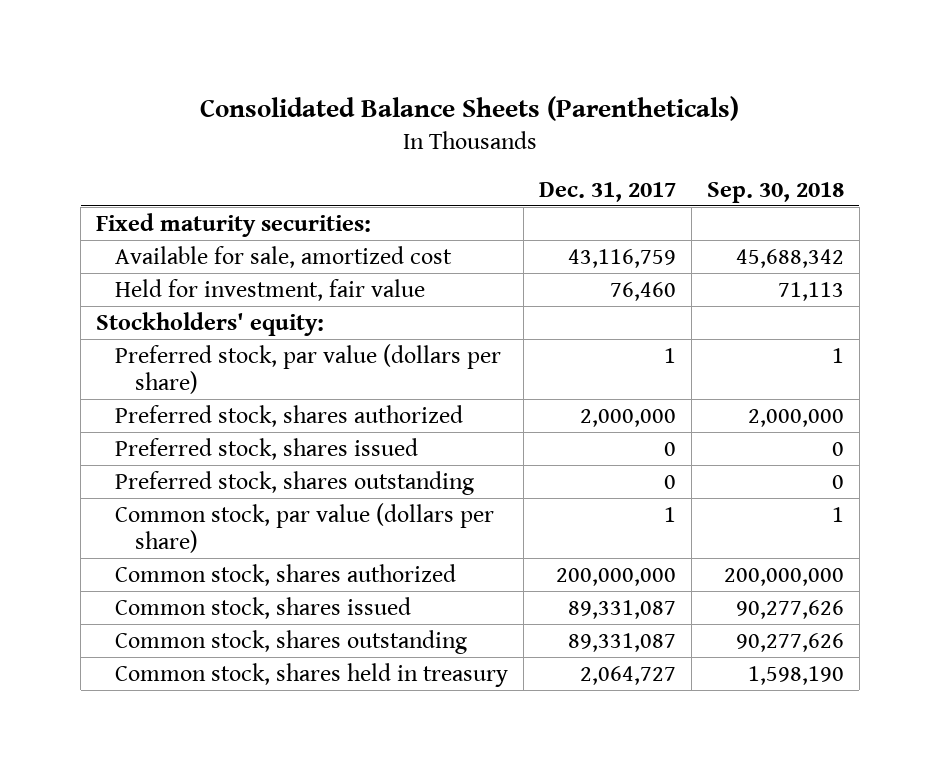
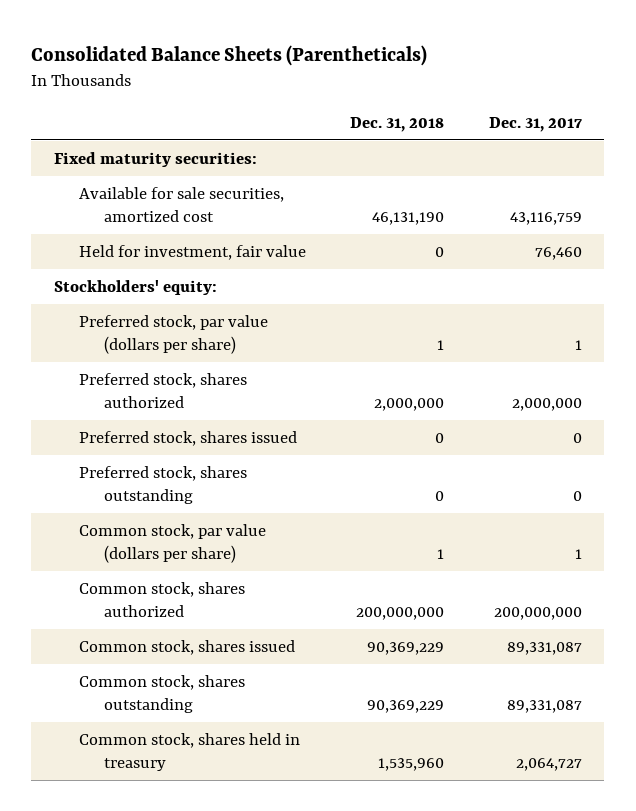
- | Dec. 31, 2017 | Sep. 30, 2018
+ | Dec. 31, 2018 | Dec. 31, 2017
- Available for sale, amortized cost | 43,116,759 | 45,688,342
+ Available for sale securities, amortized cost | 46,131,190 | 43,116,759

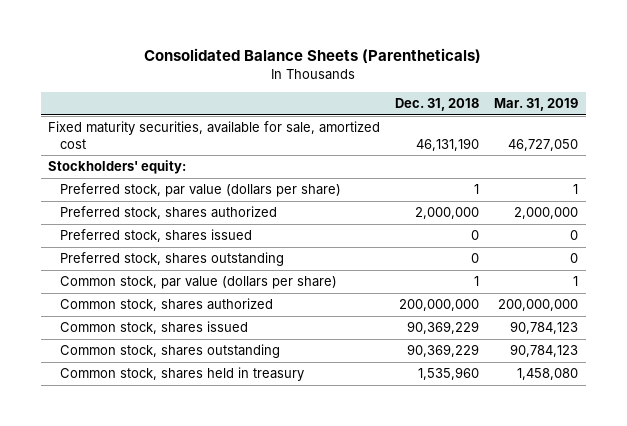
- | Dec. 31, 2018 | Dec. 31, 2017
+ | Dec. 31, 2018 | Mar. 31, 2019
- Fixed maturity securities:
- Available for sale securities, amortized cost | 46,131,190 | 43,116,759
- Held for investment, fair value | 0 | 76,460
+ Fixed maturity securities, available for sale, amortized cost | 46,131,190 | 46,727,050

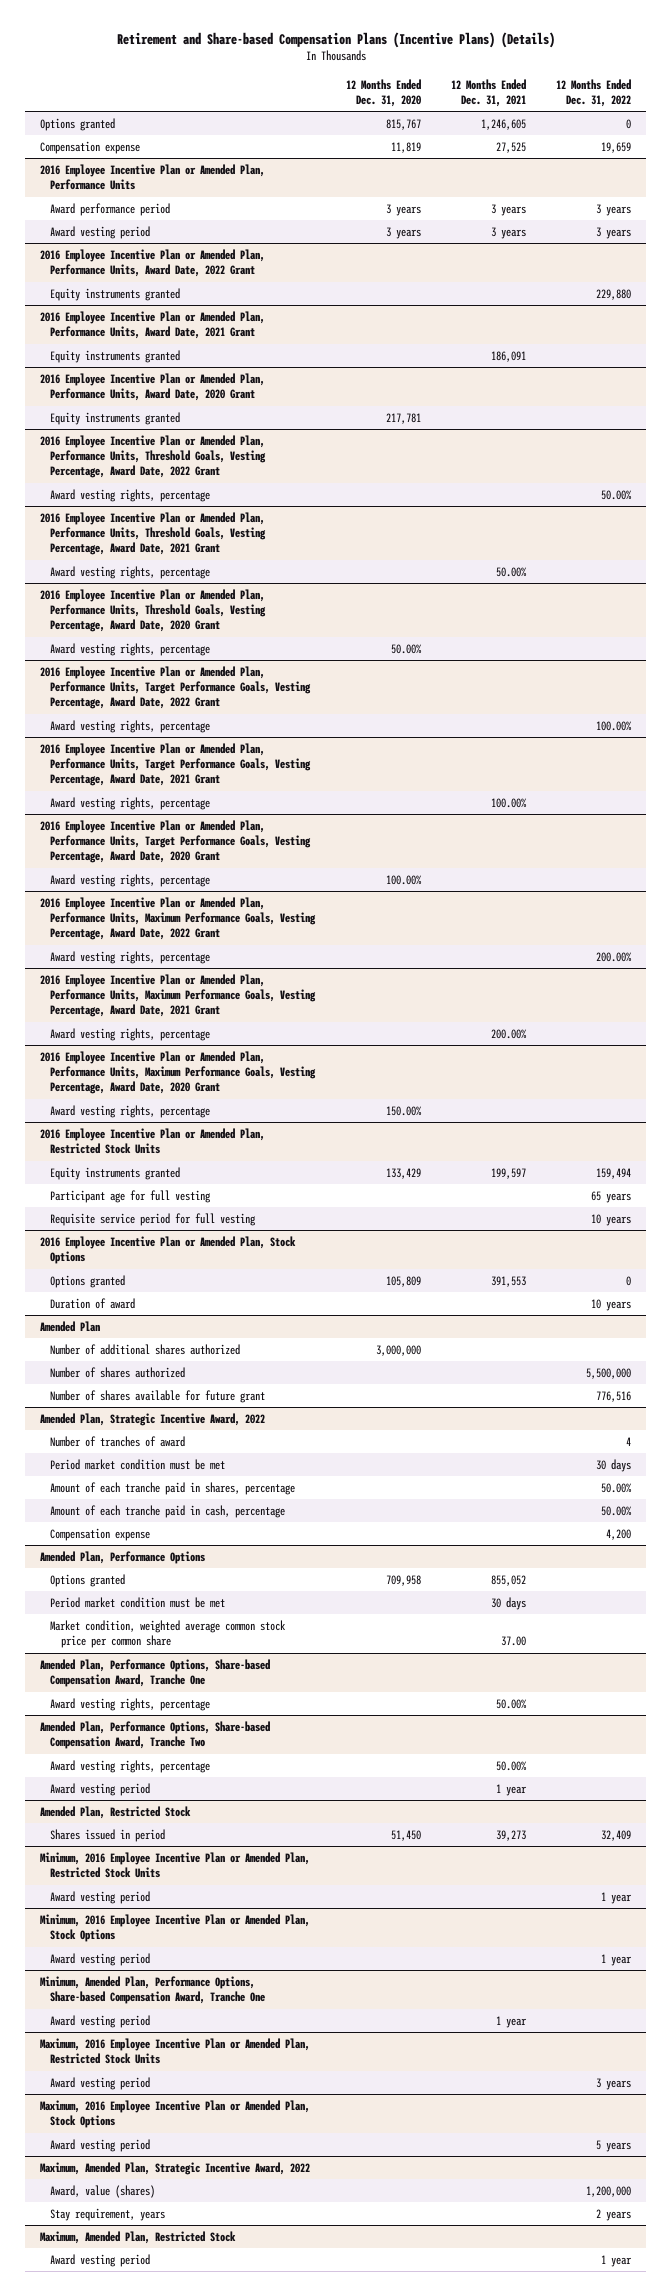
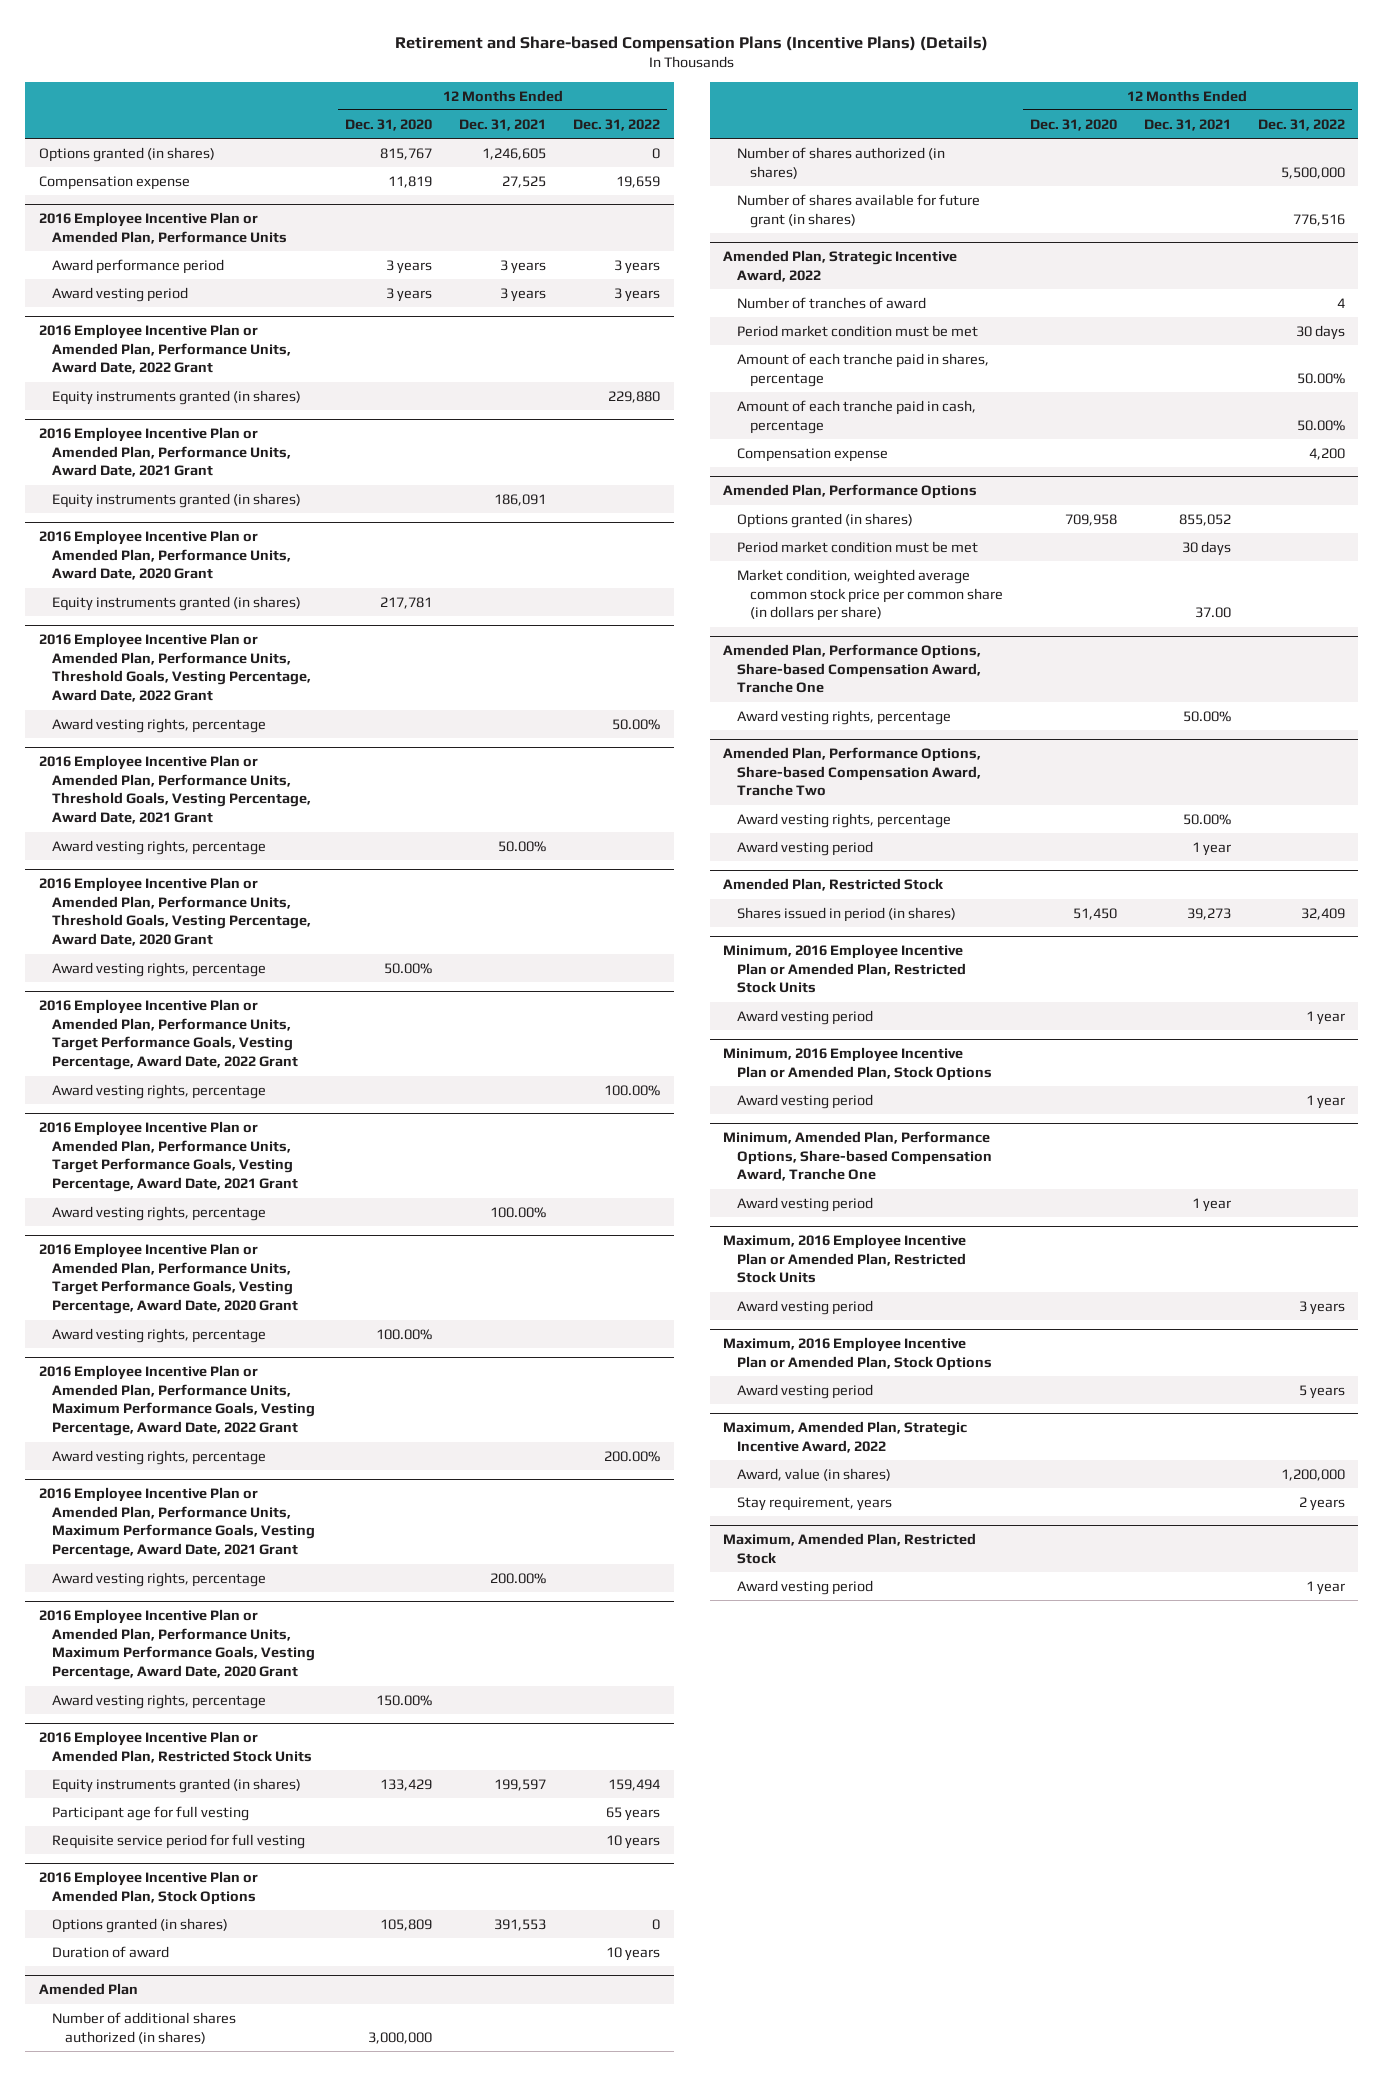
- Options granted | 815,767 | 1,246,605 | 0
+ Options granted (in shares) | 815,767 | 1,246,605 | 0
@ 2016 Employee Incentive Plan or Amended Plan, Performance Units, Award Date, 2022 Grant
- Equity instruments granted | | | 229,880
+ Equity instruments granted (in shares) | | | 229,880
@ 2016 Employee Incentive Plan or Amended Plan, Performance Units, Award Date, 2021 Grant
- Equity instruments granted | | 186,091 |
+ Equity instruments granted (in shares) | | 186,091 |
@ 2016 Employee Incentive Plan or Amended Plan, Performance Units, Award Date, 2020 Grant
- Equity instruments granted | 217,781 | |
+ Equity instruments granted (in shares) | 217,781 | |
@ 2016 Employee Incentive Plan or Amended Plan, Restricted Stock Units
- Equity instruments granted | 133,429 | 199,597 | 159,494
+ Equity instruments granted (in shares) | 133,429 | 199,597 | 159,494
@ 2016 Employee Incentive Plan or Amended Plan, Stock Options
- Options granted | 105,809 | 391,553 | 0
+ Options granted (in shares) | 105,809 | 391,553 | 0
@ Amended Plan
- Number of additional shares authorized | 3,000,000 | |
- Number of shares authorized | | | 5,500,000
- Number of shares available for future grant | | | 776,516
+ Number of additional shares authorized (in shares) | 3,000,000 | |
+ Number of shares authorized (in shares) | | | 5,500,000
+ Number of shares available for future grant (in shares) | | | 776,516
@ Amended Plan, Performance Options
- Options granted | 709,958 | 855,052 |
+ Options granted (in shares) | 709,958 | 855,052 |
- Market condition, weighted average common stock price per common share | | 37.00 |
+ Market condition, weighted average common stock price per common share (in dollars per share) | | 37.00 |
@ Amended Plan, Restricted Stock
- Shares issued in period | 51,450 | 39,273 | 32,409
+ Shares issued in period (in shares) | 51,450 | 39,273 | 32,409
@ Maximum, Amended Plan, Strategic Incentive Award, 2022
- Award, value (shares) | | | 1,200,000
+ Award, value (in shares) | | | 1,200,000

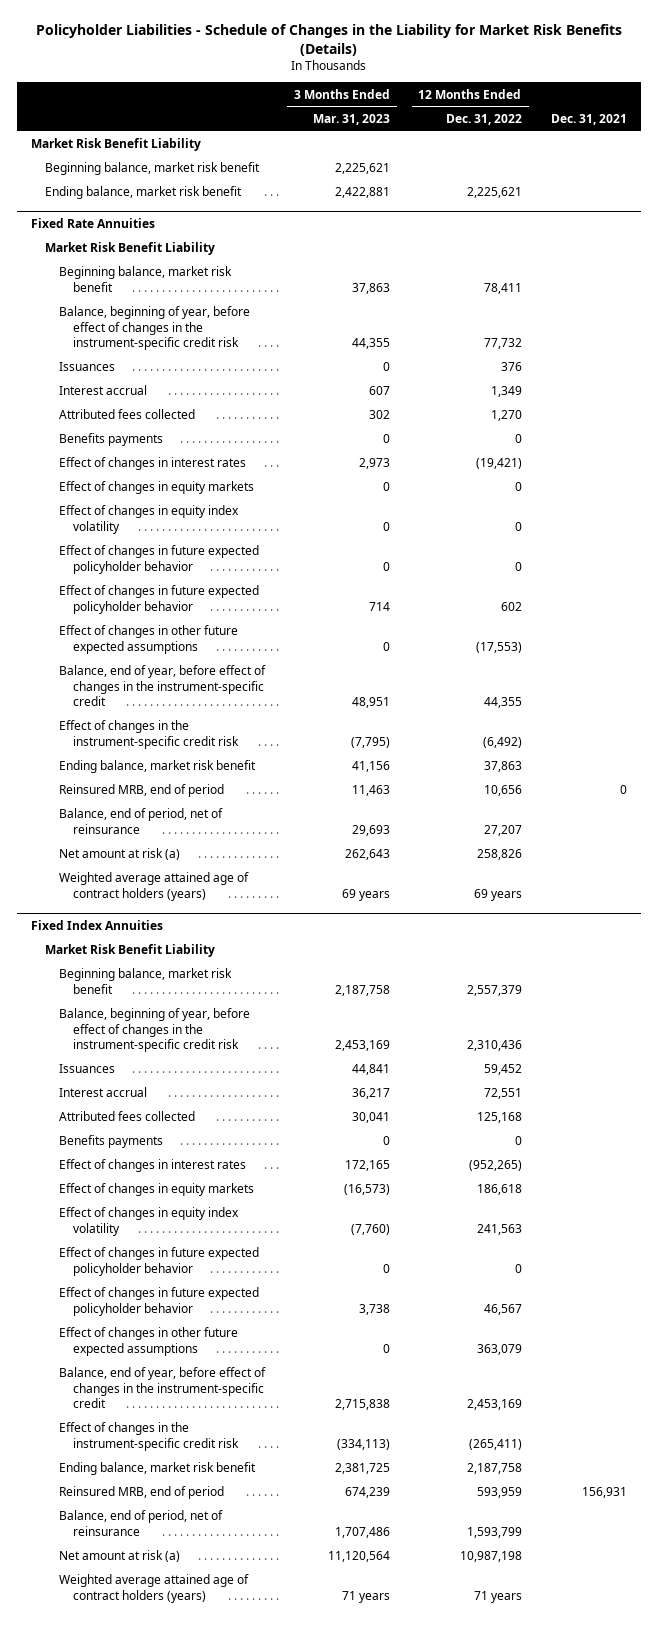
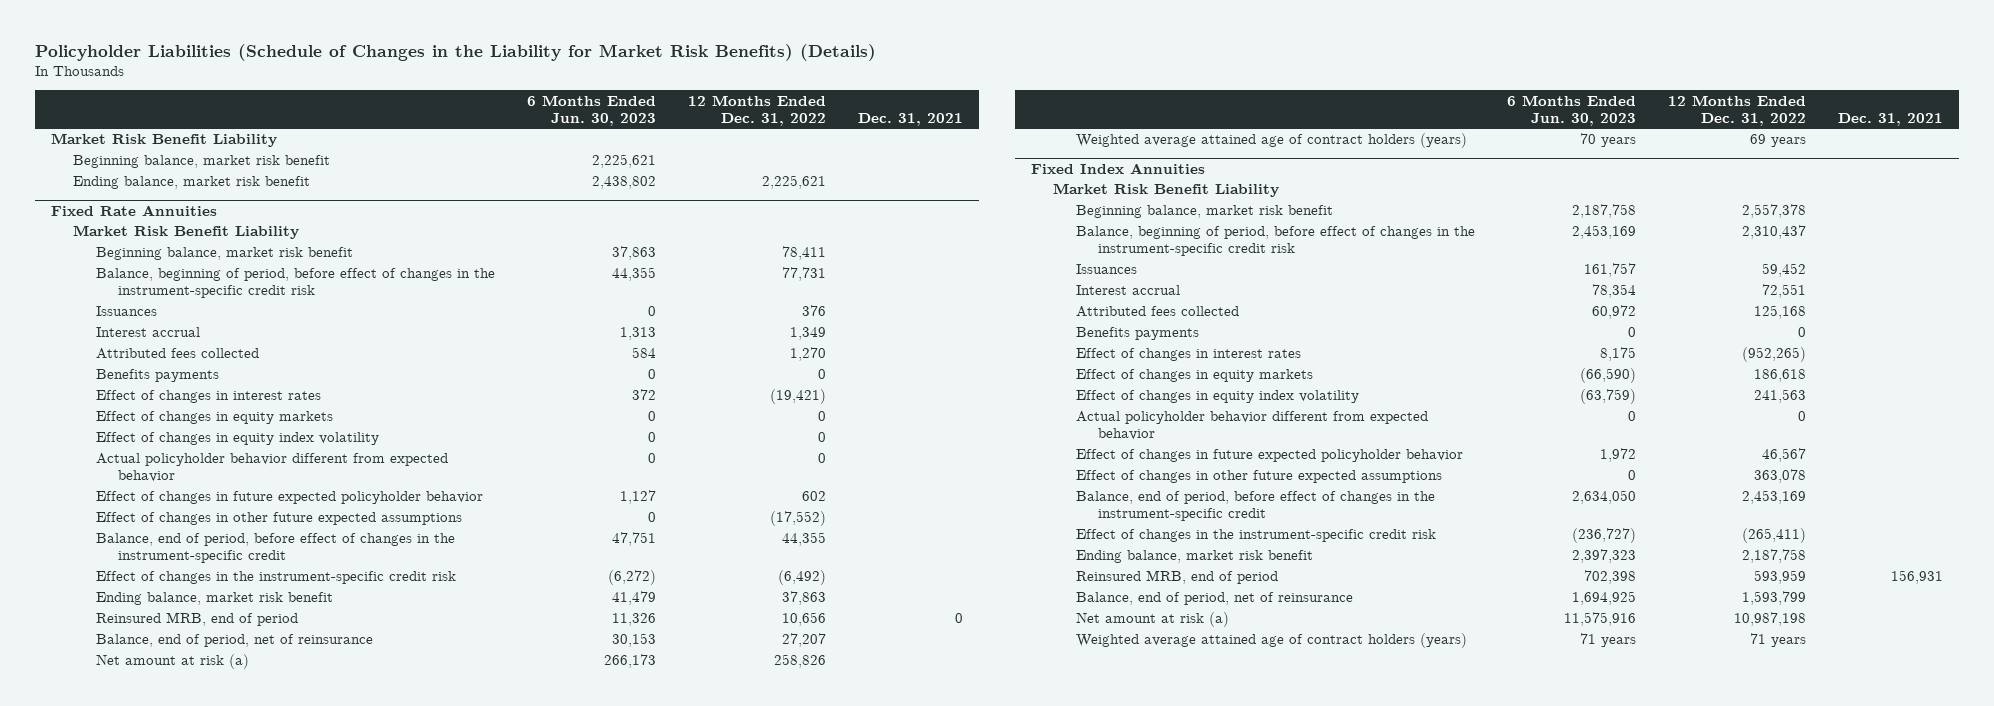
- Policyholder Liabilities - Schedule of Changes in the Liability for Market Risk Benefits (Details)
+ Policyholder Liabilities (Schedule of Changes in the Liability for Market Risk Benefits) (Details)
- | 3 Months Ended Mar. 31, 2023 | 12 Months Ended Dec. 31, 2022 | Dec. 31, 2021
+ | 6 Months Ended Jun. 30, 2023 | 12 Months Ended Dec. 31, 2022 | Dec. 31, 2021
@ Fixed Rate Annuities
- Balance, beginning of year, before effect of changes in the instrument-specific credit risk | 44,355 | 77,732 |
+ Balance, beginning of period, before effect of changes in the instrument-specific credit risk | 44,355 | 77,731 |
- Effect of changes in future expected policyholder behavior | 0 | 0 |
+ Actual policyholder behavior different from expected behavior | 0 | 0 |
- Effect of changes in other future expected assumptions | 0 | (17,553) |
- Balance, end of year, before effect of changes in the instrument-specific credit | 48,951 | 44,355 |
+ Effect of changes in other future expected assumptions | 0 | (17,552) |
+ Balance, end of period, before effect of changes in the instrument-specific credit | 47,751 | 44,355 |
@ Fixed Index Annuities
- Beginning balance, market risk benefit | 2,187,758 | 2,557,379 |
- Balance, beginning of year, before effect of changes in the instrument-specific credit risk | 2,453,169 | 2,310,436 |
+ Beginning balance, market risk benefit | 2,187,758 | 2,557,378 |
+ Balance, beginning of period, before effect of changes in the instrument-specific credit risk | 2,453,169 | 2,310,437 |
- Effect of changes in future expected policyholder behavior | 0 | 0 |
+ Actual policyholder behavior different from expected behavior | 0 | 0 |
- Effect of changes in other future expected assumptions | 0 | 363,079 |
- Balance, end of year, before effect of changes in the instrument-specific credit | 2,715,838 | 2,453,169 |
+ Effect of changes in other future expected assumptions | 0 | 363,078 |
+ Balance, end of period, before effect of changes in the instrument-specific credit | 2,634,050 | 2,453,169 |

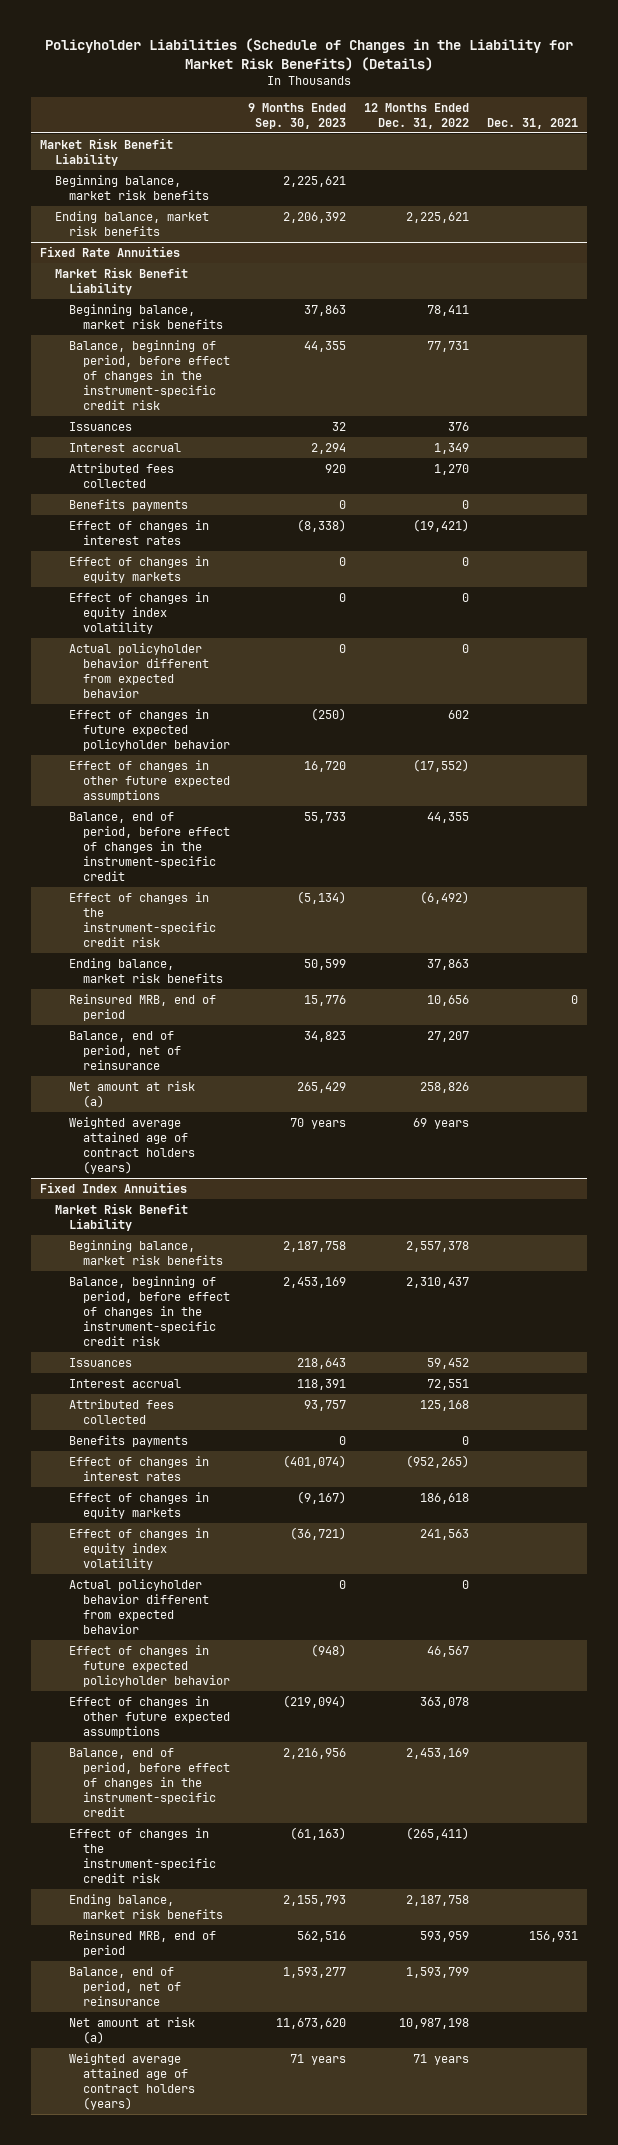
- | 6 Months Ended Jun. 30, 2023 | 12 Months Ended Dec. 31, 2022 | Dec. 31, 2021
+ | 9 Months Ended Sep. 30, 2023 | 12 Months Ended Dec. 31, 2022 | Dec. 31, 2021
- Beginning balance, market risk benefit | 2,225,621 | |
- Ending balance, market risk benefit | 2,438,802 | 2,225,621 |
+ Beginning balance, market risk benefits | 2,225,621 | |
+ Ending balance, market risk benefits | 2,206,392 | 2,225,621 |
@ Fixed Rate Annuities
- Beginning balance, market risk benefit | 37,863 | 78,411 |
+ Beginning balance, market risk benefits | 37,863 | 78,411 |
- Ending balance, market risk benefit | 41,479 | 37,863 |
+ Ending balance, market risk benefits | 50,599 | 37,863 |
@ Fixed Index Annuities
- Beginning balance, market risk benefit | 2,187,758 | 2,557,378 |
+ Beginning balance, market risk benefits | 2,187,758 | 2,557,378 |
- Ending balance, market risk benefit | 2,397,323 | 2,187,758 |
+ Ending balance, market risk benefits | 2,155,793 | 2,187,758 |

